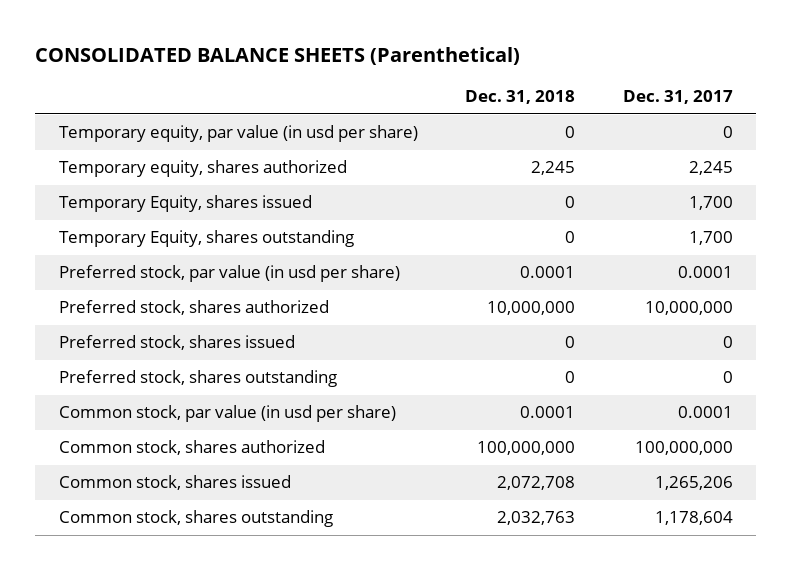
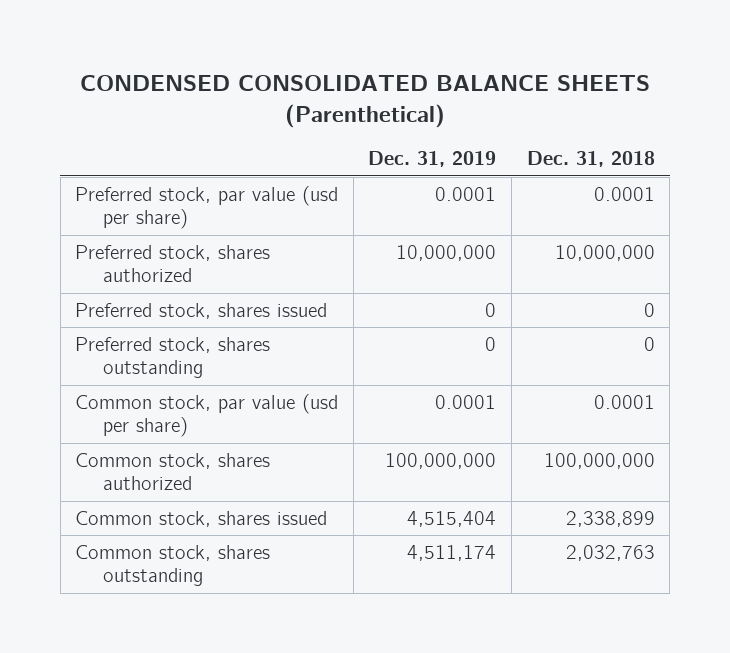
- CONSOLIDATED BALANCE SHEETS (Parenthetical)
+ CONDENSED CONSOLIDATED BALANCE SHEETS (Parenthetical)
- | Dec. 31, 2018 | Dec. 31, 2017
+ | Dec. 31, 2019 | Dec. 31, 2018
- Temporary equity, par value (in usd per share) | 0 | 0
- Temporary equity, shares authorized | 2,245 | 2,245
- Temporary Equity, shares issued | 0 | 1,700
- Temporary Equity, shares outstanding | 0 | 1,700
- Preferred stock, par value (in usd per share) | 0.0001 | 0.0001
+ Preferred stock, par value (usd per share) | 0.0001 | 0.0001
- Common stock, par value (in usd per share) | 0.0001 | 0.0001
+ Common stock, par value (usd per share) | 0.0001 | 0.0001
- Common stock, shares issued | 2,072,708 | 1,265,206
+ Common stock, shares issued | 4,515,404 | 2,338,899

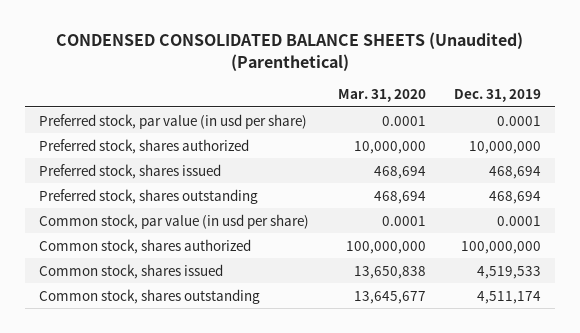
- CONDENSED CONSOLIDATED BALANCE SHEETS (Parenthetical)
+ CONDENSED CONSOLIDATED BALANCE SHEETS (Unaudited) (Parenthetical)
- | Dec. 31, 2019 | Dec. 31, 2018
+ | Mar. 31, 2020 | Dec. 31, 2019
- Preferred stock, par value (usd per share) | 0.0001 | 0.0001
+ Preferred stock, par value (in usd per share) | 0.0001 | 0.0001
- Preferred stock, shares issued | 0 | 0
- Preferred stock, shares outstanding | 0 | 0
- Common stock, par value (usd per share) | 0.0001 | 0.0001
+ Preferred stock, shares issued | 468,694 | 468,694
+ Preferred stock, shares outstanding | 468,694 | 468,694
+ Common stock, par value (in usd per share) | 0.0001 | 0.0001
- Common stock, shares issued | 4,515,404 | 2,338,899
+ Common stock, shares issued | 13,650,838 | 4,519,533

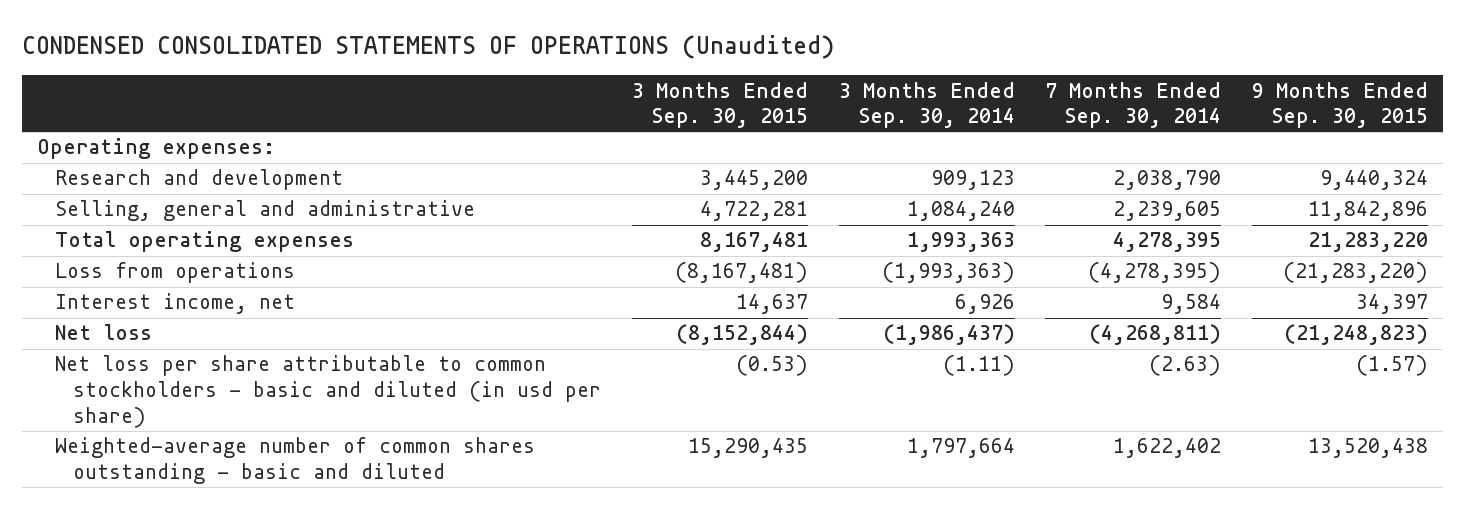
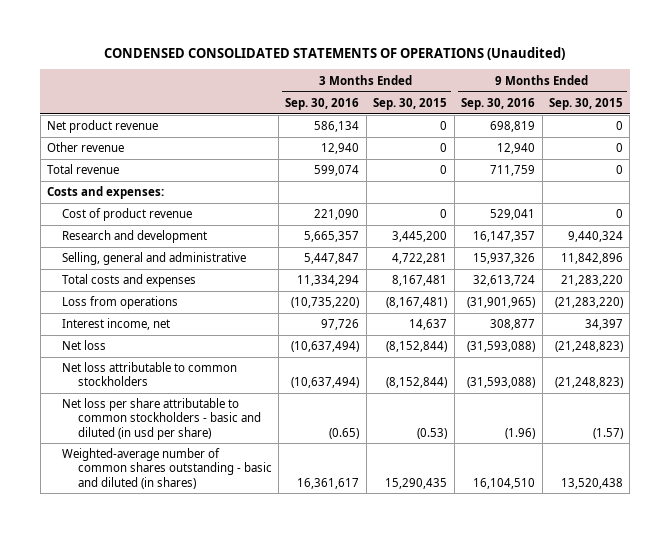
- | 3 Months Ended Sep. 30, 2015 | 3 Months Ended Sep. 30, 2014 | 7 Months Ended Sep. 30, 2014 | 9 Months Ended Sep. 30, 2015
+ | 3 Months Ended Sep. 30, 2016 | 3 Months Ended Sep. 30, 2015 | 9 Months Ended Sep. 30, 2016 | 9 Months Ended Sep. 30, 2015
- Operating expenses:
+ Net product revenue | 586,134 | 0 | 698,819 | 0
+ Other revenue | 12,940 | 0 | 12,940 | 0
+ Total revenue | 599,074 | 0 | 711,759 | 0
+ Costs and expenses:
+ Cost of product revenue | 221,090 | 0 | 529,041 | 0
- Total operating expenses | 8,167,481 | 1,993,363 | 4,278,395 | 21,283,220
+ Total costs and expenses | 11,334,294 | 8,167,481 | 32,613,724 | 21,283,220
+ Net loss attributable to common stockholders | (10,637,494) | (8,152,844) | (31,593,088) | (21,248,823)
- Weighted-average number of common shares outstanding - basic and diluted | 15,290,435 | 1,797,664 | 1,622,402 | 13,520,438
+ Weighted-average number of common shares outstanding - basic and diluted (in shares) | 16,361,617 | 15,290,435 | 16,104,510 | 13,520,438

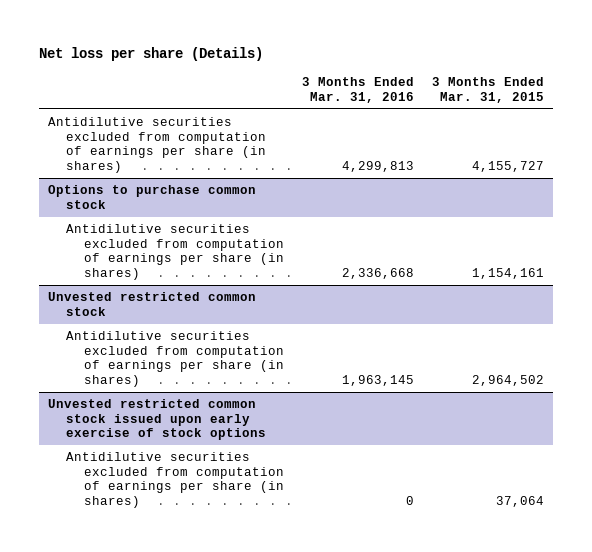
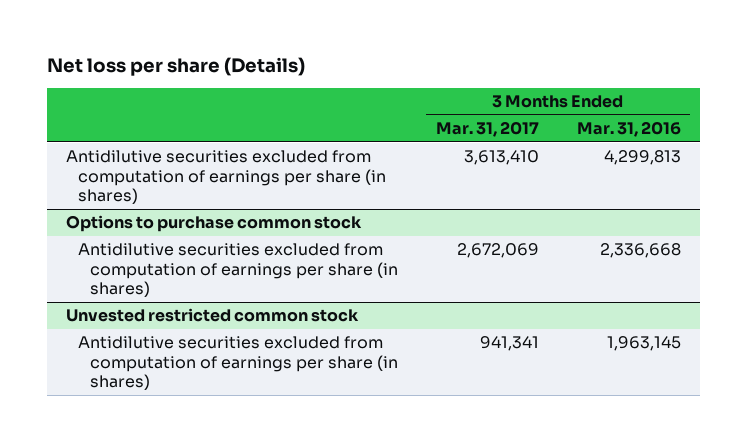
- | 3 Months Ended Mar. 31, 2016 | 3 Months Ended Mar. 31, 2015
+ | 3 Months Ended Mar. 31, 2017 | 3 Months Ended Mar. 31, 2016
- Unvested restricted common stock issued upon early exercise of stock options
- Antidilutive securities excluded from computation of earnings per share (in shares) | 0 | 37,064

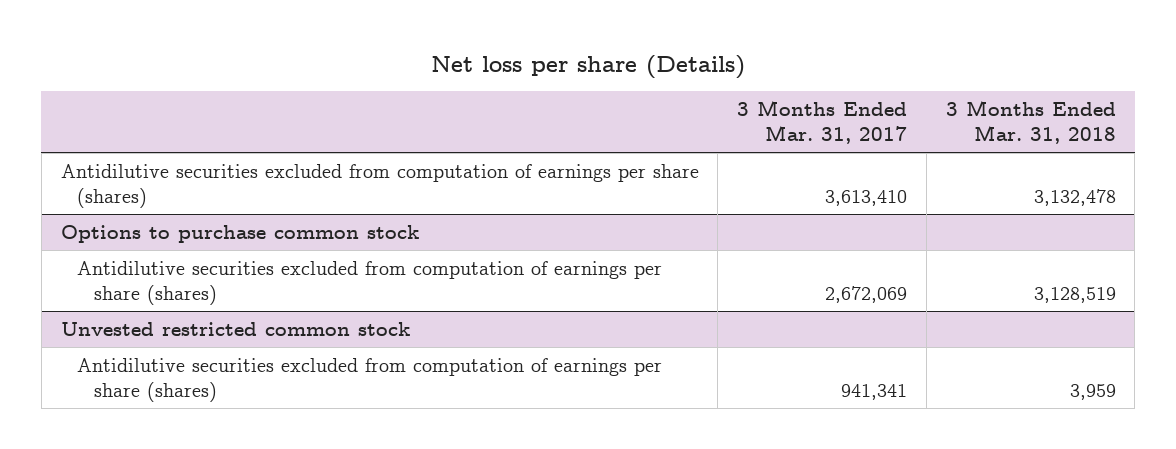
- | 3 Months Ended Mar. 31, 2017 | 3 Months Ended Mar. 31, 2016
+ | 3 Months Ended Mar. 31, 2017 | 3 Months Ended Mar. 31, 2018
- Antidilutive securities excluded from computation of earnings per share (in shares) | 3,613,410 | 4,299,813
+ Antidilutive securities excluded from computation of earnings per share (shares) | 3,613,410 | 3,132,478
@ Options to purchase common stock
- Antidilutive securities excluded from computation of earnings per share (in shares) | 2,672,069 | 2,336,668
+ Antidilutive securities excluded from computation of earnings per share (shares) | 2,672,069 | 3,128,519
@ Unvested restricted common stock
- Antidilutive securities excluded from computation of earnings per share (in shares) | 941,341 | 1,963,145
+ Antidilutive securities excluded from computation of earnings per share (shares) | 941,341 | 3,959

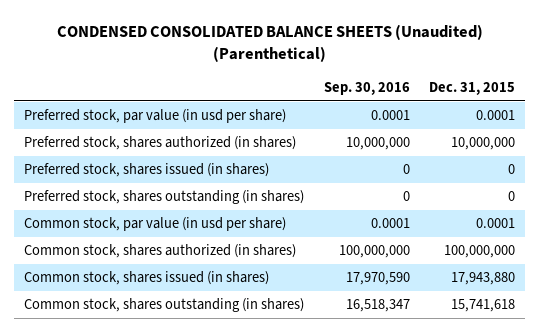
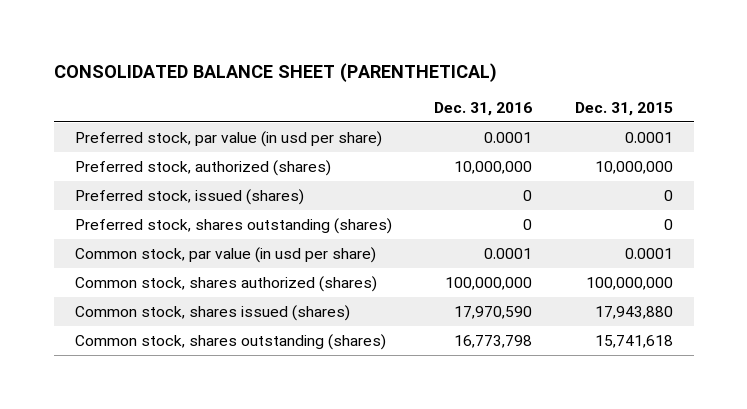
- CONDENSED CONSOLIDATED BALANCE SHEETS (Unaudited) (Parenthetical)
+ CONSOLIDATED BALANCE SHEET (PARENTHETICAL)
- | Sep. 30, 2016 | Dec. 31, 2015
+ | Dec. 31, 2016 | Dec. 31, 2015
- Preferred stock, shares authorized (in shares) | 10,000,000 | 10,000,000
- Preferred stock, shares issued (in shares) | 0 | 0
- Preferred stock, shares outstanding (in shares) | 0 | 0
+ Preferred stock, authorized (shares) | 10,000,000 | 10,000,000
+ Preferred stock, issued (shares) | 0 | 0
+ Preferred stock, shares outstanding (shares) | 0 | 0
- Common stock, shares authorized (in shares) | 100,000,000 | 100,000,000
- Common stock, shares issued (in shares) | 17,970,590 | 17,943,880
- Common stock, shares outstanding (in shares) | 16,518,347 | 15,741,618
+ Common stock, shares authorized (shares) | 100,000,000 | 100,000,000
+ Common stock, shares issued (shares) | 17,970,590 | 17,943,880
+ Common stock, shares outstanding (shares) | 16,773,798 | 15,741,618

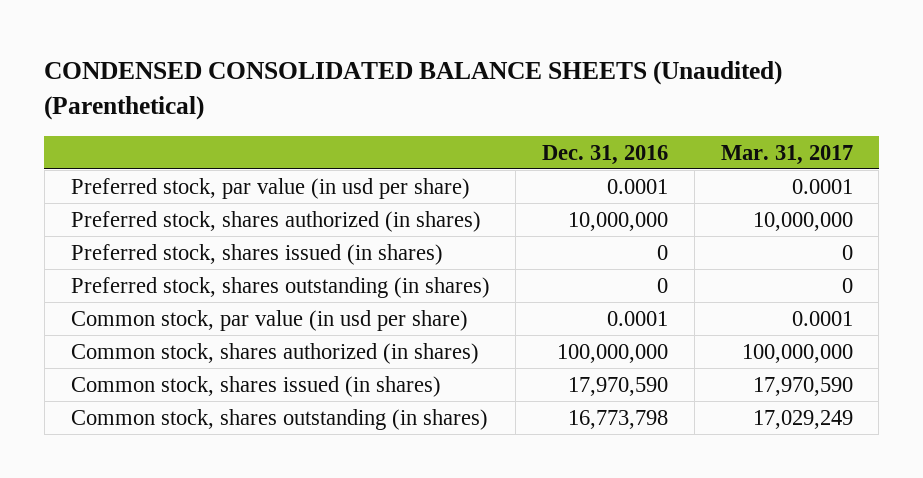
- CONSOLIDATED BALANCE SHEET (PARENTHETICAL)
+ CONDENSED CONSOLIDATED BALANCE SHEETS (Unaudited) (Parenthetical)
- | Dec. 31, 2016 | Dec. 31, 2015
+ | Dec. 31, 2016 | Mar. 31, 2017
- Preferred stock, authorized (shares) | 10,000,000 | 10,000,000
- Preferred stock, issued (shares) | 0 | 0
- Preferred stock, shares outstanding (shares) | 0 | 0
+ Preferred stock, shares authorized (in shares) | 10,000,000 | 10,000,000
+ Preferred stock, shares issued (in shares) | 0 | 0
+ Preferred stock, shares outstanding (in shares) | 0 | 0
- Common stock, shares authorized (shares) | 100,000,000 | 100,000,000
- Common stock, shares issued (shares) | 17,970,590 | 17,943,880
- Common stock, shares outstanding (shares) | 16,773,798 | 15,741,618
+ Common stock, shares authorized (in shares) | 100,000,000 | 100,000,000
+ Common stock, shares issued (in shares) | 17,970,590 | 17,970,590
+ Common stock, shares outstanding (in shares) | 16,773,798 | 17,029,249

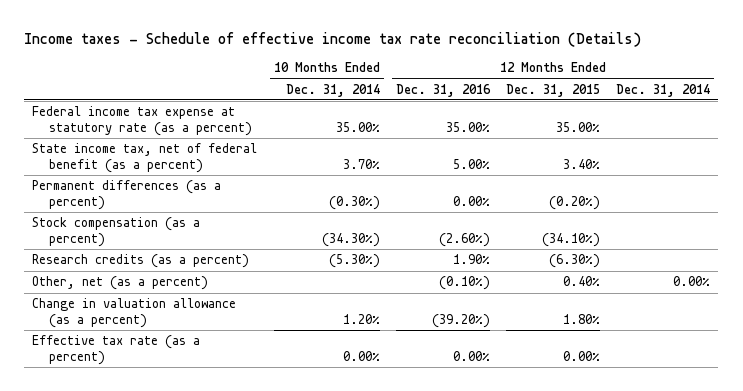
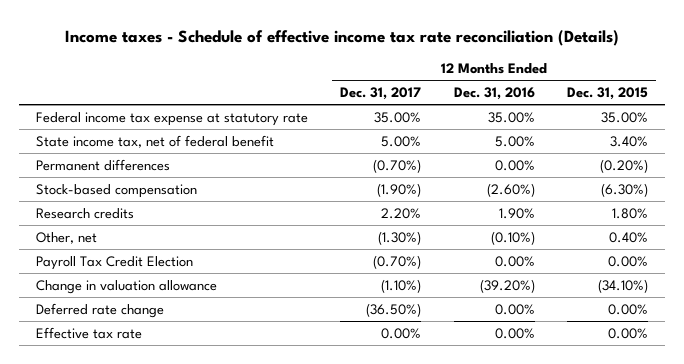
- | 10 Months Ended Dec. 31, 2014 | 12 Months Ended Dec. 31, 2016 | 12 Months Ended Dec. 31, 2015 | 12 Months Ended Dec. 31, 2014
+ | 12 Months Ended Dec. 31, 2017 | 12 Months Ended Dec. 31, 2016 | 12 Months Ended Dec. 31, 2015
- Federal income tax expense at statutory rate (as a percent) | 35.00% | 35.00% | 35.00% |
- State income tax, net of federal benefit (as a percent) | 3.70% | 5.00% | 3.40% |
- Permanent differences (as a percent) | (0.30%) | 0.00% | (0.20%) |
- Stock compensation (as a percent) | (34.30%) | (2.60%) | (34.10%) |
- Research credits (as a percent) | (5.30%) | 1.90% | (6.30%) |
- Other, net (as a percent) | | (0.10%) | 0.40% | 0.00%
- Change in valuation allowance (as a percent) | 1.20% | (39.20%) | 1.80% |
- Effective tax rate (as a percent) | 0.00% | 0.00% | 0.00% |
+ Federal income tax expense at statutory rate | 35.00% | 35.00% | 35.00%
+ State income tax, net of federal benefit | 5.00% | 5.00% | 3.40%
+ Permanent differences | (0.70%) | 0.00% | (0.20%)
+ Stock-based compensation | (1.90%) | (2.60%) | (6.30%)
+ Research credits | 2.20% | 1.90% | 1.80%
+ Other, net | (1.30%) | (0.10%) | 0.40%
+ Payroll Tax Credit Election | (0.70%) | 0.00% | 0.00%
+ Change in valuation allowance | (1.10%) | (39.20%) | (34.10%)
+ Deferred rate change | (36.50%) | 0.00% | 0.00%
+ Effective tax rate | 0.00% | 0.00% | 0.00%

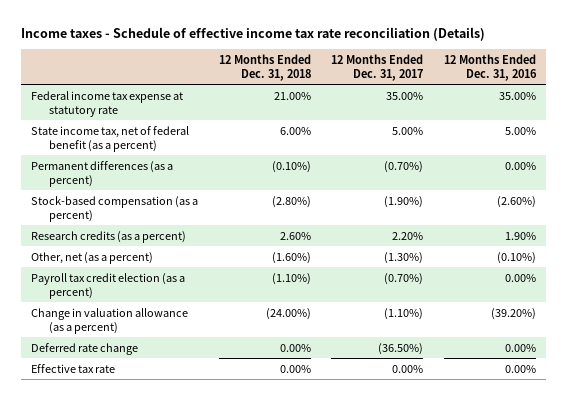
- | 12 Months Ended Dec. 31, 2017 | 12 Months Ended Dec. 31, 2016 | 12 Months Ended Dec. 31, 2015
+ | 12 Months Ended Dec. 31, 2018 | 12 Months Ended Dec. 31, 2017 | 12 Months Ended Dec. 31, 2016
- State income tax, net of federal benefit | 5.00% | 5.00% | 3.40%
- Permanent differences | (0.70%) | 0.00% | (0.20%)
- Stock-based compensation | (1.90%) | (2.60%) | (6.30%)
- Research credits | 2.20% | 1.90% | 1.80%
- Other, net | (1.30%) | (0.10%) | 0.40%
- Payroll Tax Credit Election | (0.70%) | 0.00% | 0.00%
- Change in valuation allowance | (1.10%) | (39.20%) | (34.10%)
+ State income tax, net of federal benefit (as a percent) | 6.00% | 5.00% | 5.00%
+ Permanent differences (as a percent) | (0.10%) | (0.70%) | 0.00%
+ Stock-based compensation (as a percent) | (2.80%) | (1.90%) | (2.60%)
+ Research credits (as a percent) | 2.60% | 2.20% | 1.90%
+ Other, net (as a percent) | (1.60%) | (1.30%) | (0.10%)
+ Payroll tax credit election (as a percent) | (1.10%) | (0.70%) | 0.00%
+ Change in valuation allowance (as a percent) | (24.00%) | (1.10%) | (39.20%)

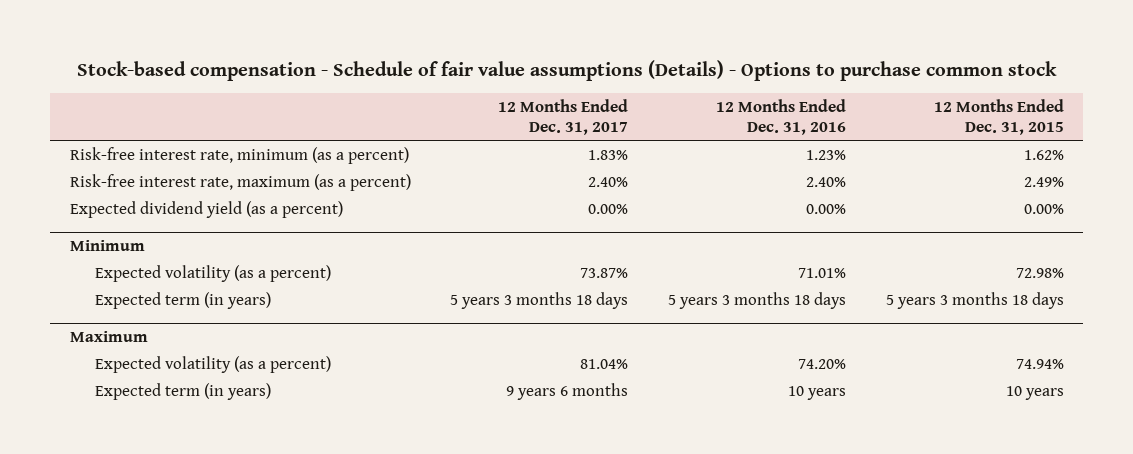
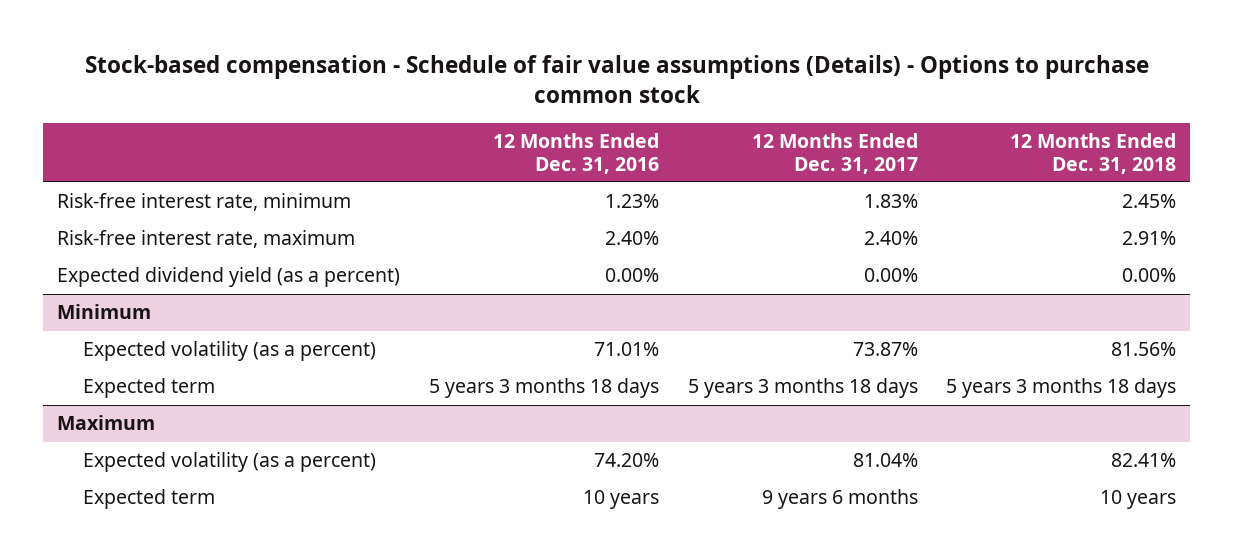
- | 12 Months Ended Dec. 31, 2017 | 12 Months Ended Dec. 31, 2016 | 12 Months Ended Dec. 31, 2015
+ | 12 Months Ended Dec. 31, 2016 | 12 Months Ended Dec. 31, 2017 | 12 Months Ended Dec. 31, 2018
- Risk-free interest rate, minimum (as a percent) | 1.83% | 1.23% | 1.62%
- Risk-free interest rate, maximum (as a percent) | 2.40% | 2.40% | 2.49%
+ Risk-free interest rate, minimum | 1.23% | 1.83% | 2.45%
+ Risk-free interest rate, maximum | 2.40% | 2.40% | 2.91%
@ Minimum
- Expected term (in years) | 5 years 3 months 18 days | 5 years 3 months 18 days | 5 years 3 months 18 days
+ Expected term | 5 years 3 months 18 days | 5 years 3 months 18 days | 5 years 3 months 18 days
@ Maximum
- Expected term (in years) | 9 years 6 months | 10 years | 10 years
+ Expected term | 10 years | 9 years 6 months | 10 years

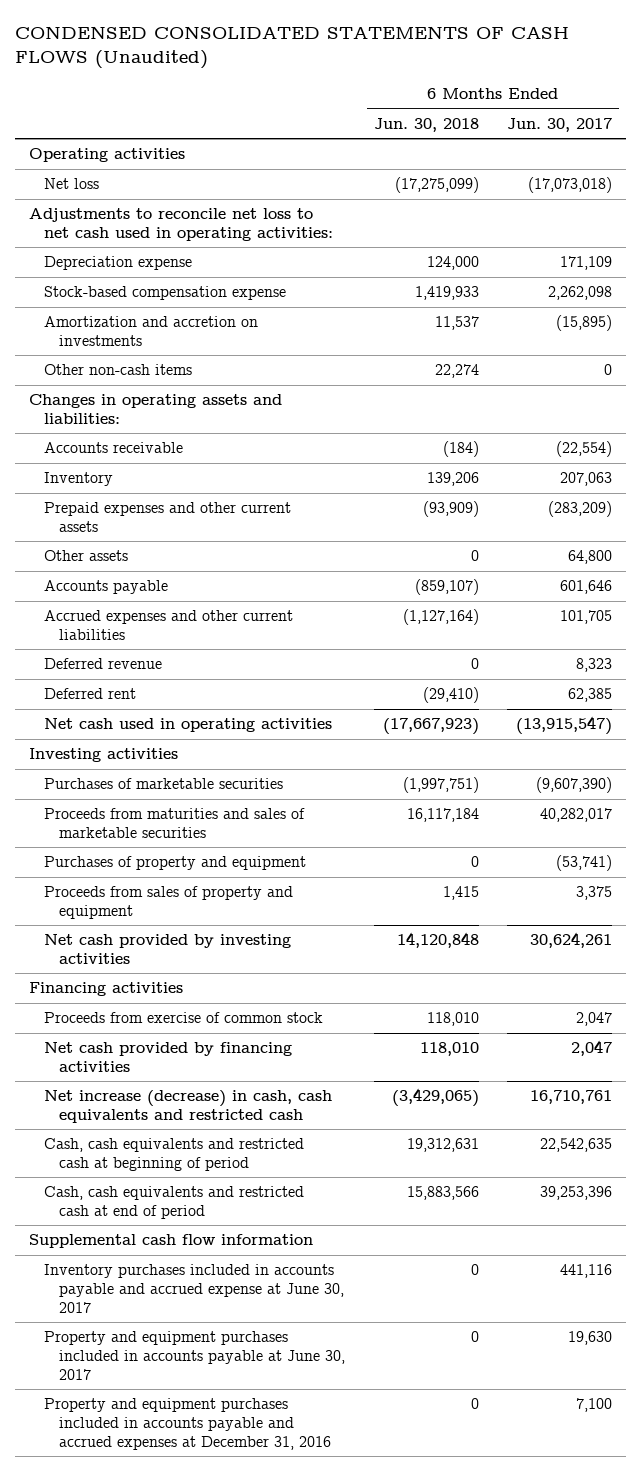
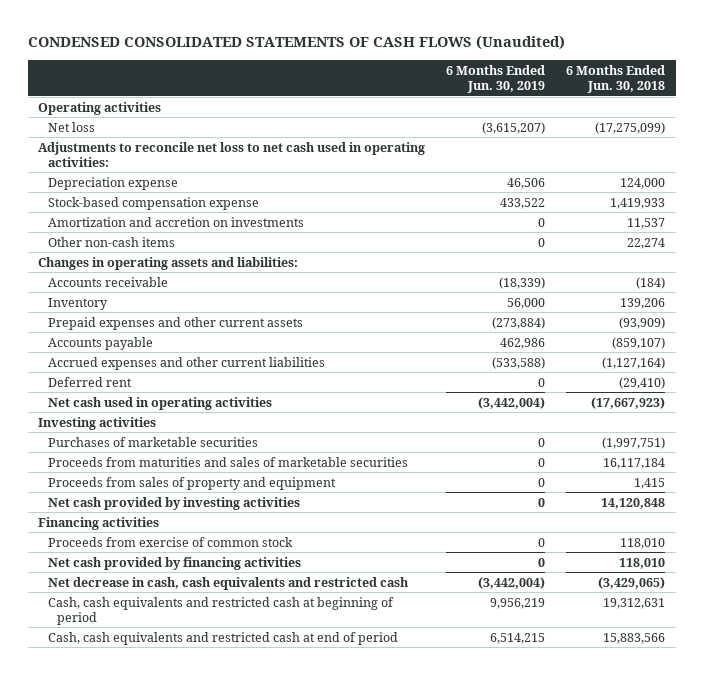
- | 6 Months Ended Jun. 30, 2018 | 6 Months Ended Jun. 30, 2017
+ | 6 Months Ended Jun. 30, 2019 | 6 Months Ended Jun. 30, 2018
- Other assets | 0 | 64,800
- Deferred revenue | 0 | 8,323
- Purchases of property and equipment | 0 | (53,741)
- Net increase (decrease) in cash, cash equivalents and restricted cash | (3,429,065) | 16,710,761
+ Net decrease in cash, cash equivalents and restricted cash | (3,442,004) | (3,429,065)
- Supplemental cash flow information
- Inventory purchases included in accounts payable and accrued expense at June 30, 2017 | 0 | 441,116
- Property and equipment purchases included in accounts payable at June 30, 2017 | 0 | 19,630
- Property and equipment purchases included in accounts payable and accrued expenses at December 31, 2016 | 0 | 7,100

